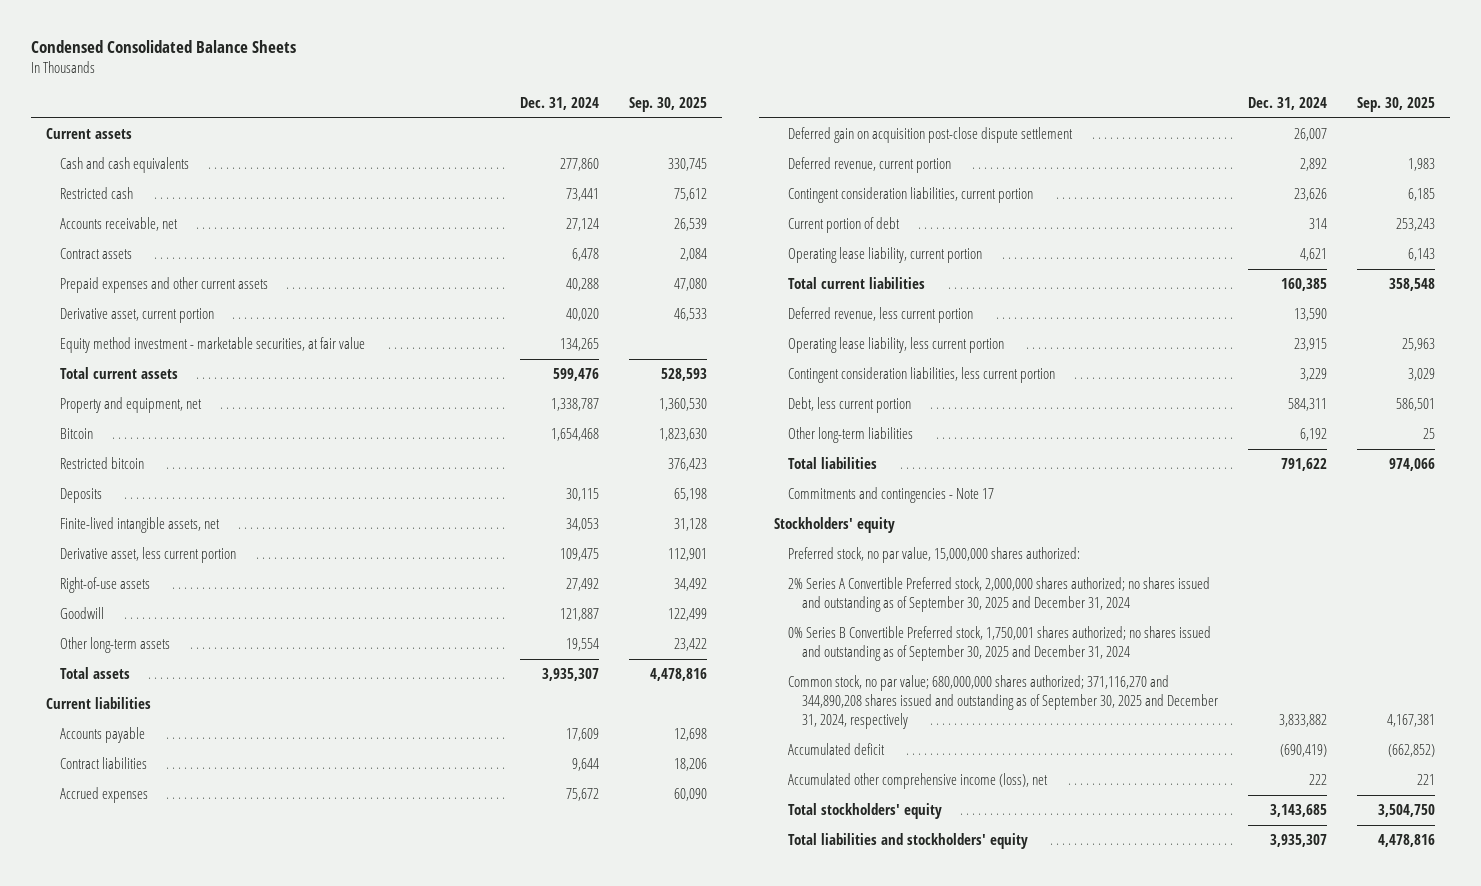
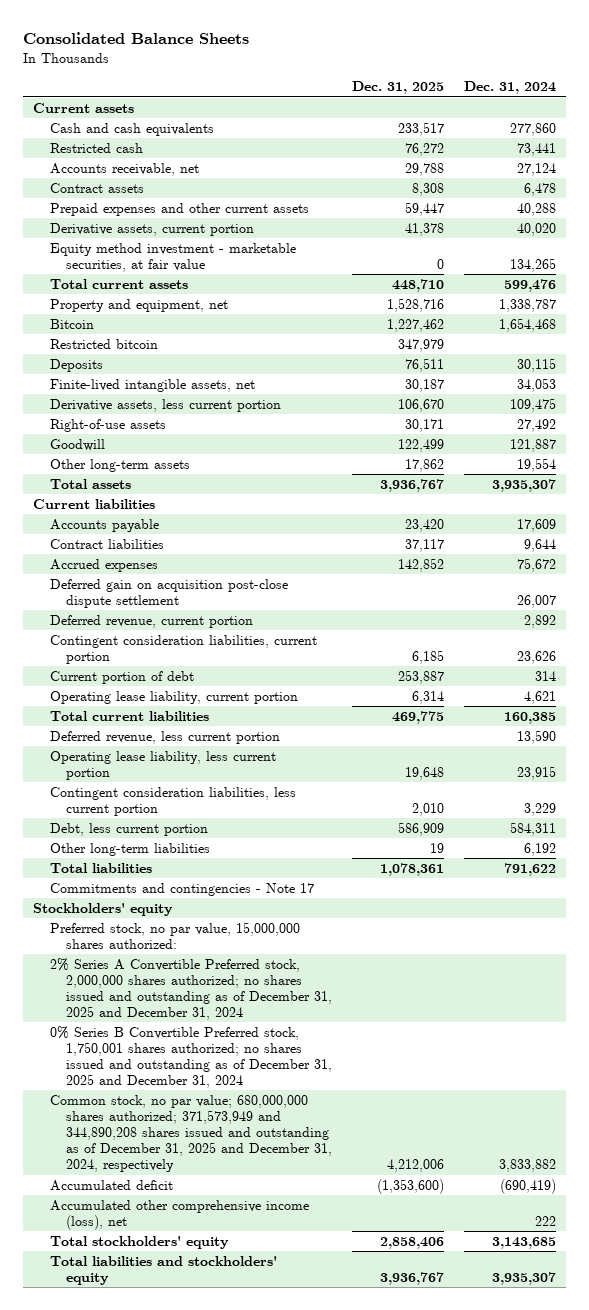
- Condensed Consolidated Balance Sheets
+ Consolidated Balance Sheets
- | Dec. 31, 2024 | Sep. 30, 2025
+ | Dec. 31, 2025 | Dec. 31, 2024
- Derivative asset, current portion | 40,020 | 46,533
+ Derivative assets, current portion | 41,378 | 40,020
- Derivative asset, less current portion | 109,475 | 112,901
+ Derivative assets, less current portion | 106,670 | 109,475
- 2% Series A Convertible Preferred stock, 2,000,000 shares authorized; no shares issued and outstanding as of September 30, 2025 and December 31, 2024
- 0% Series B Convertible Preferred stock, 1,750,001 shares authorized; no shares issued and outstanding as of September 30, 2025 and December 31, 2024
- Common stock, no par value; 680,000,000 shares authorized; 371,116,270 and 344,890,208 shares issued and outstanding as of September 30, 2025 and December 31, 2024, respectively | 3,833,882 | 4,167,381
+ 2% Series A Convertible Preferred stock, 2,000,000 shares authorized; no shares issued and outstanding as of December 31, 2025 and December 31, 2024
+ 0% Series B Convertible Preferred stock, 1,750,001 shares authorized; no shares issued and outstanding as of December 31, 2025 and December 31, 2024
+ Common stock, no par value; 680,000,000 shares authorized; 371,573,949 and 344,890,208 shares issued and outstanding as of December 31, 2025 and December 31, 2024, respectively | 4,212,006 | 3,833,882

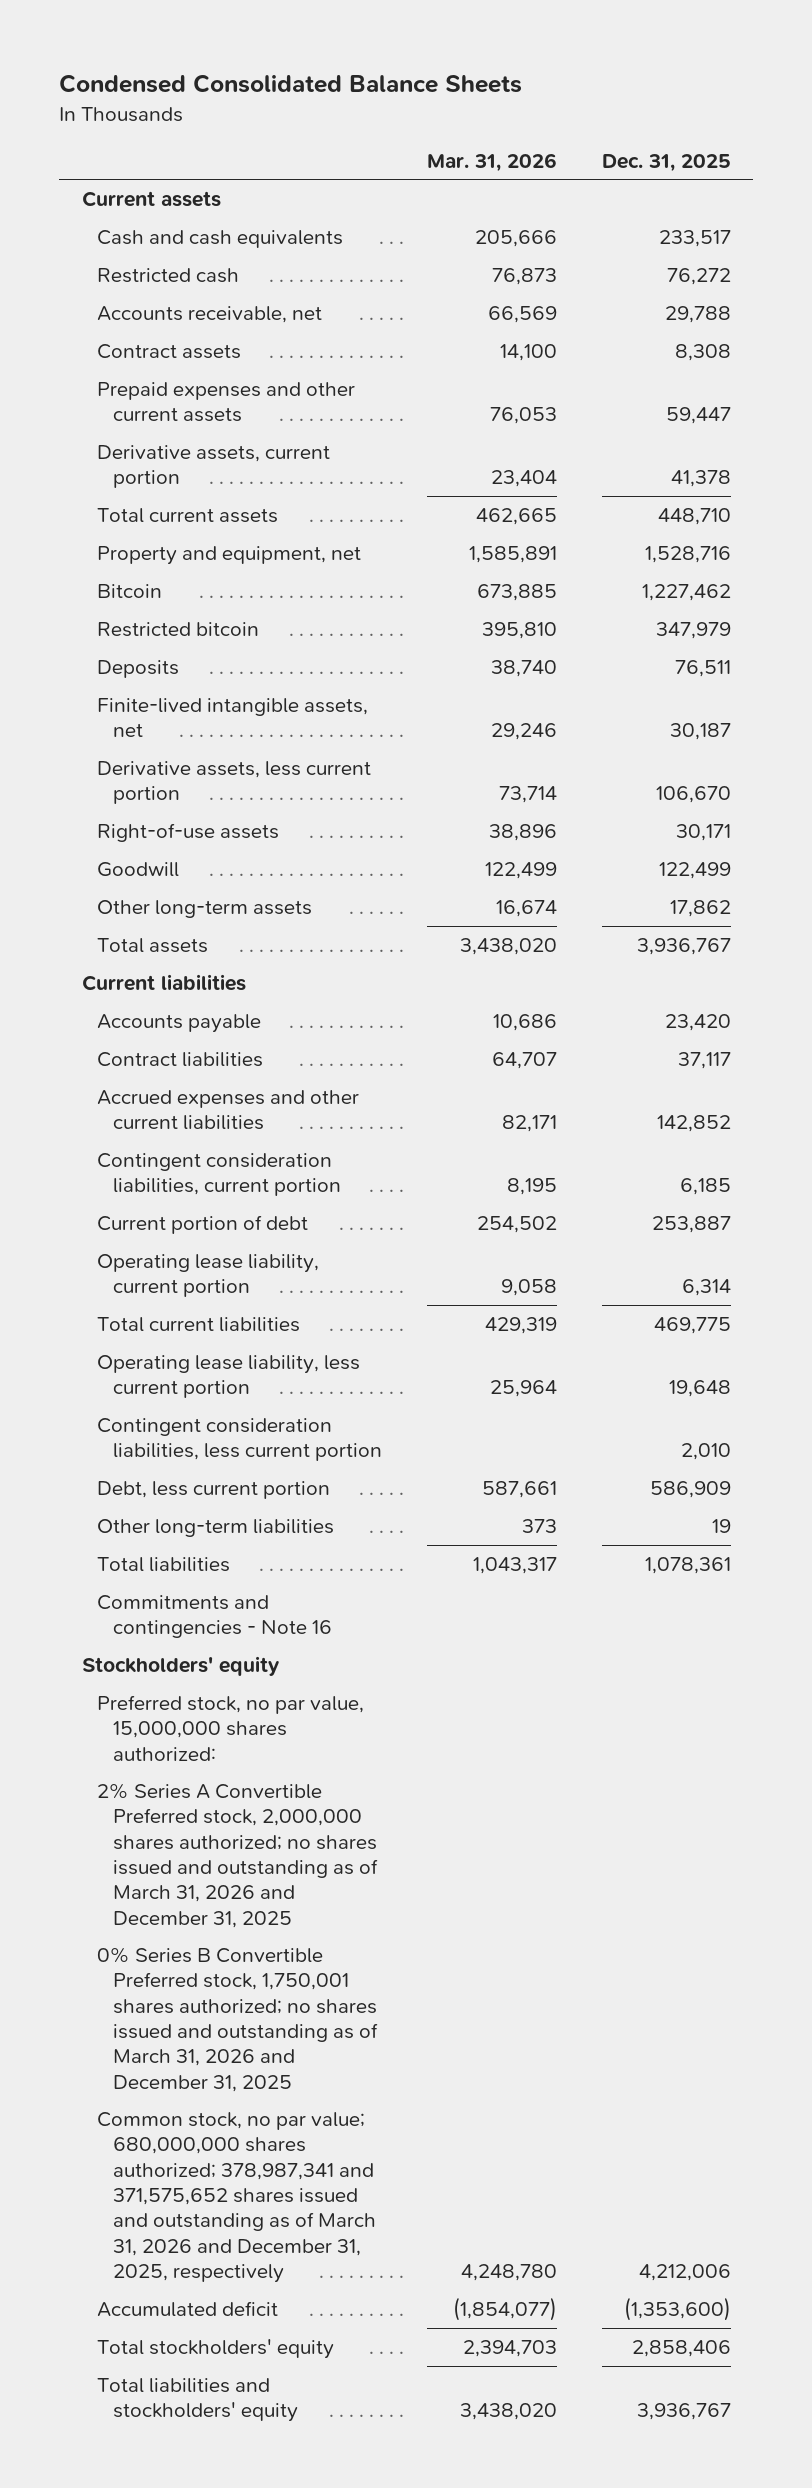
- Consolidated Balance Sheets
+ Condensed Consolidated Balance Sheets
- | Dec. 31, 2025 | Dec. 31, 2024
+ | Mar. 31, 2026 | Dec. 31, 2025
- Equity method investment - marketable securities, at fair value | 0 | 134,265
- Accrued expenses | 142,852 | 75,672
- Deferred gain on acquisition post-close dispute settlement | | 26,007
- Deferred revenue, current portion | | 2,892
+ Accrued expenses and other current liabilities | 82,171 | 142,852
- Deferred revenue, less current portion | | 13,590
- Commitments and contingencies - Note 17
+ Commitments and contingencies - Note 16
- 2% Series A Convertible Preferred stock, 2,000,000 shares authorized; no shares issued and outstanding as of December 31, 2025 and December 31, 2024
- 0% Series B Convertible Preferred stock, 1,750,001 shares authorized; no shares issued and outstanding as of December 31, 2025 and December 31, 2024
- Common stock, no par value; 680,000,000 shares authorized; 371,573,949 and 344,890,208 shares issued and outstanding as of December 31, 2025 and December 31, 2024, respectively | 4,212,006 | 3,833,882
+ 2% Series A Convertible Preferred stock, 2,000,000 shares authorized; no shares issued and outstanding as of March 31, 2026 and December 31, 2025
+ 0% Series B Convertible Preferred stock, 1,750,001 shares authorized; no shares issued and outstanding as of March 31, 2026 and December 31, 2025
+ Common stock, no par value; 680,000,000 shares authorized; 378,987,341 and 371,575,652 shares issued and outstanding as of March 31, 2026 and December 31, 2025, respectively | 4,248,780 | 4,212,006
- Accumulated other comprehensive income (loss), net | | 222

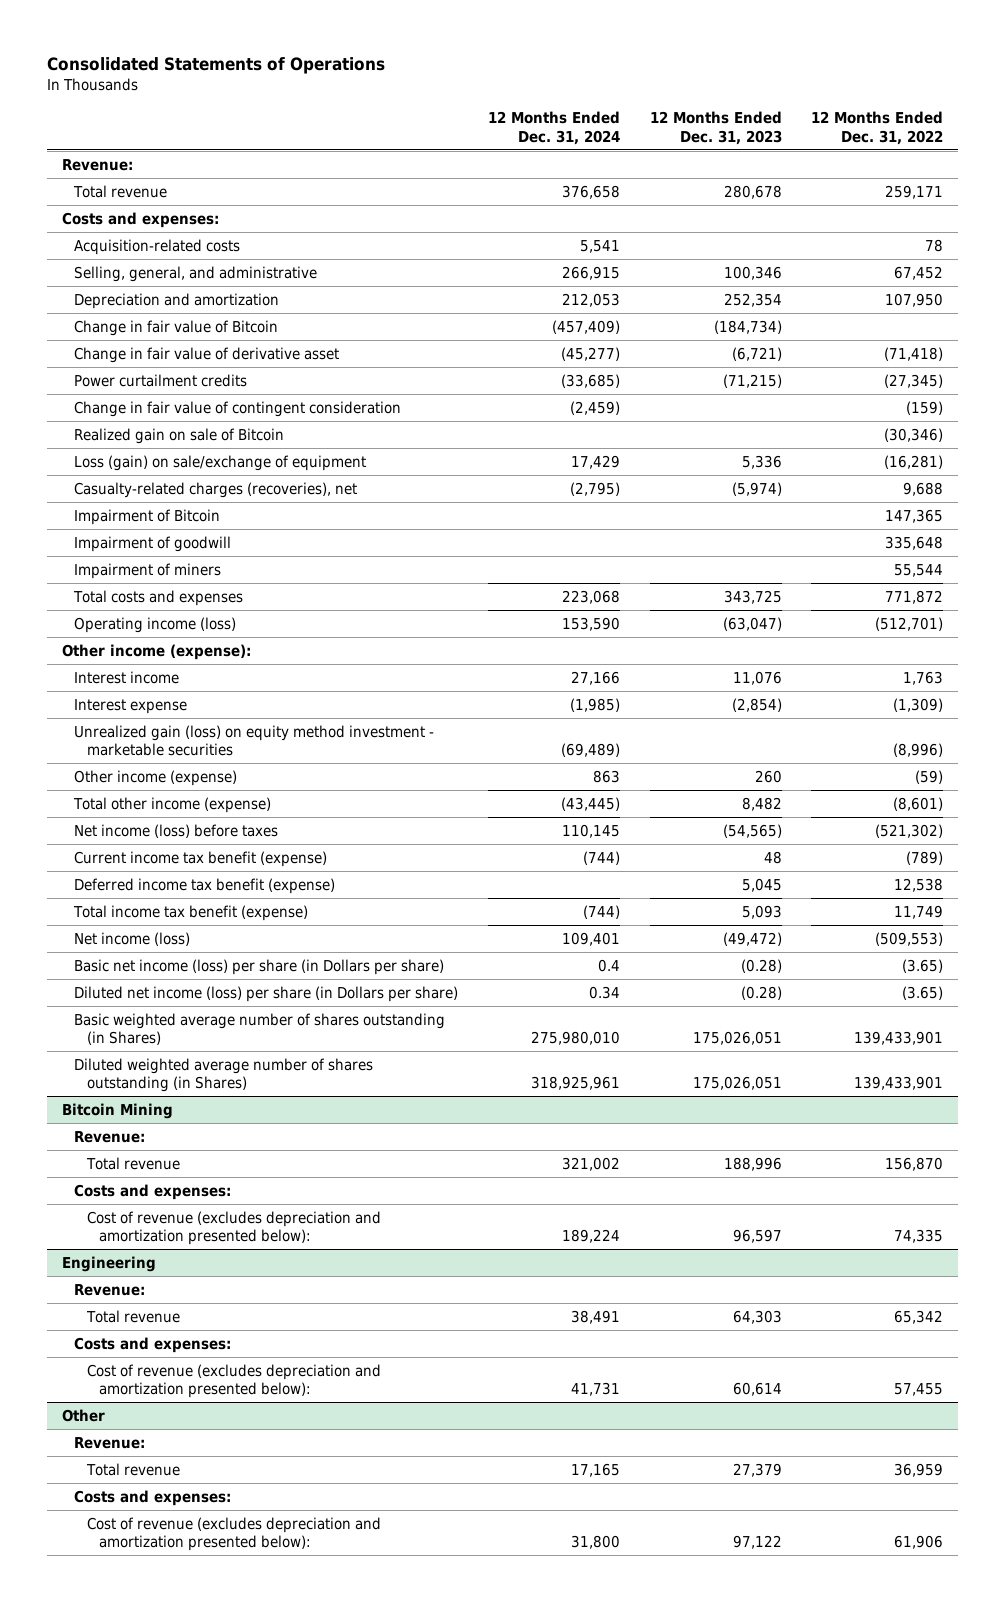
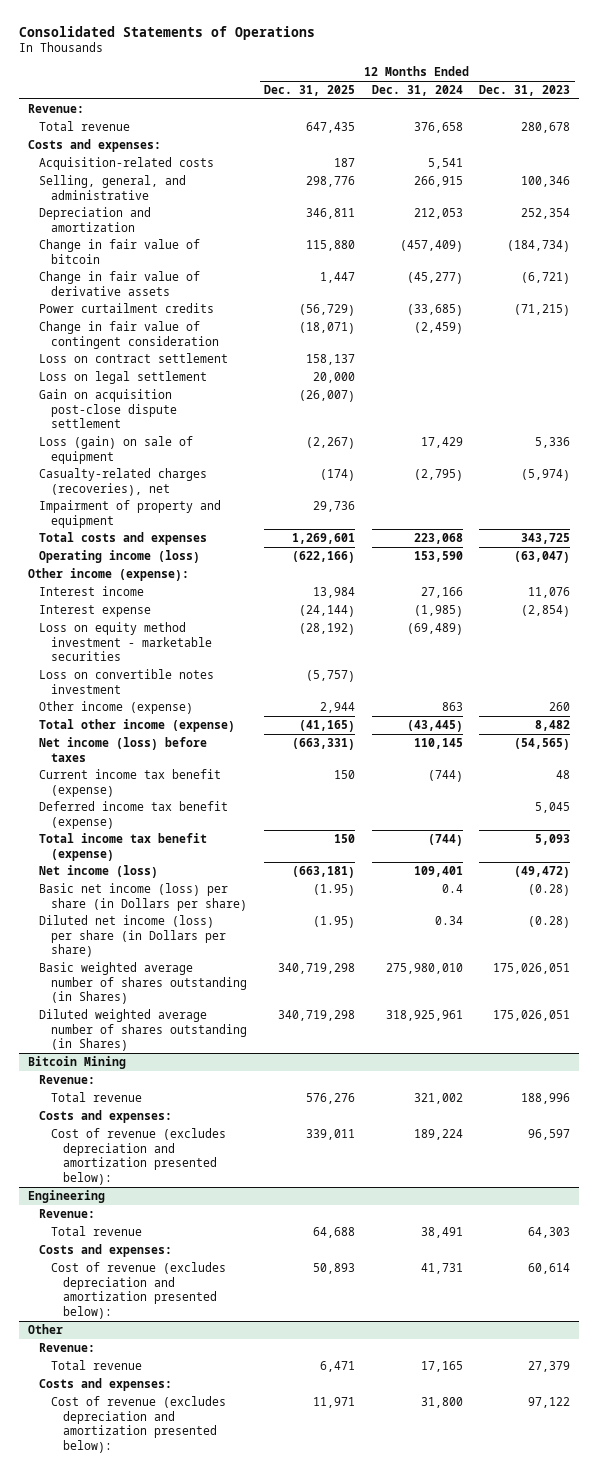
- | 12 Months Ended Dec. 31, 2024 | 12 Months Ended Dec. 31, 2023 | 12 Months Ended Dec. 31, 2022
+ | 12 Months Ended Dec. 31, 2025 | 12 Months Ended Dec. 31, 2024 | 12 Months Ended Dec. 31, 2023
- Change in fair value of Bitcoin | (457,409) | (184,734) |
- Change in fair value of derivative asset | (45,277) | (6,721) | (71,418)
+ Change in fair value of bitcoin | 115,880 | (457,409) | (184,734)
+ Change in fair value of derivative assets | 1,447 | (45,277) | (6,721)
- Realized gain on sale of Bitcoin | | | (30,346)
- Loss (gain) on sale/exchange of equipment | 17,429 | 5,336 | (16,281)
+ Loss on contract settlement | 158,137 | |
+ Loss on legal settlement | 20,000 | |
+ Gain on acquisition post-close dispute settlement | (26,007) | |
+ Loss (gain) on sale of equipment | (2,267) | 17,429 | 5,336
- Impairment of Bitcoin | | | 147,365
- Impairment of goodwill | | | 335,648
- Impairment of miners | | | 55,544
+ Impairment of property and equipment | 29,736 | |
- Unrealized gain (loss) on equity method investment - marketable securities | (69,489) | | (8,996)
+ Loss on equity method investment - marketable securities | (28,192) | (69,489) |
+ Loss on convertible notes investment | (5,757) | |

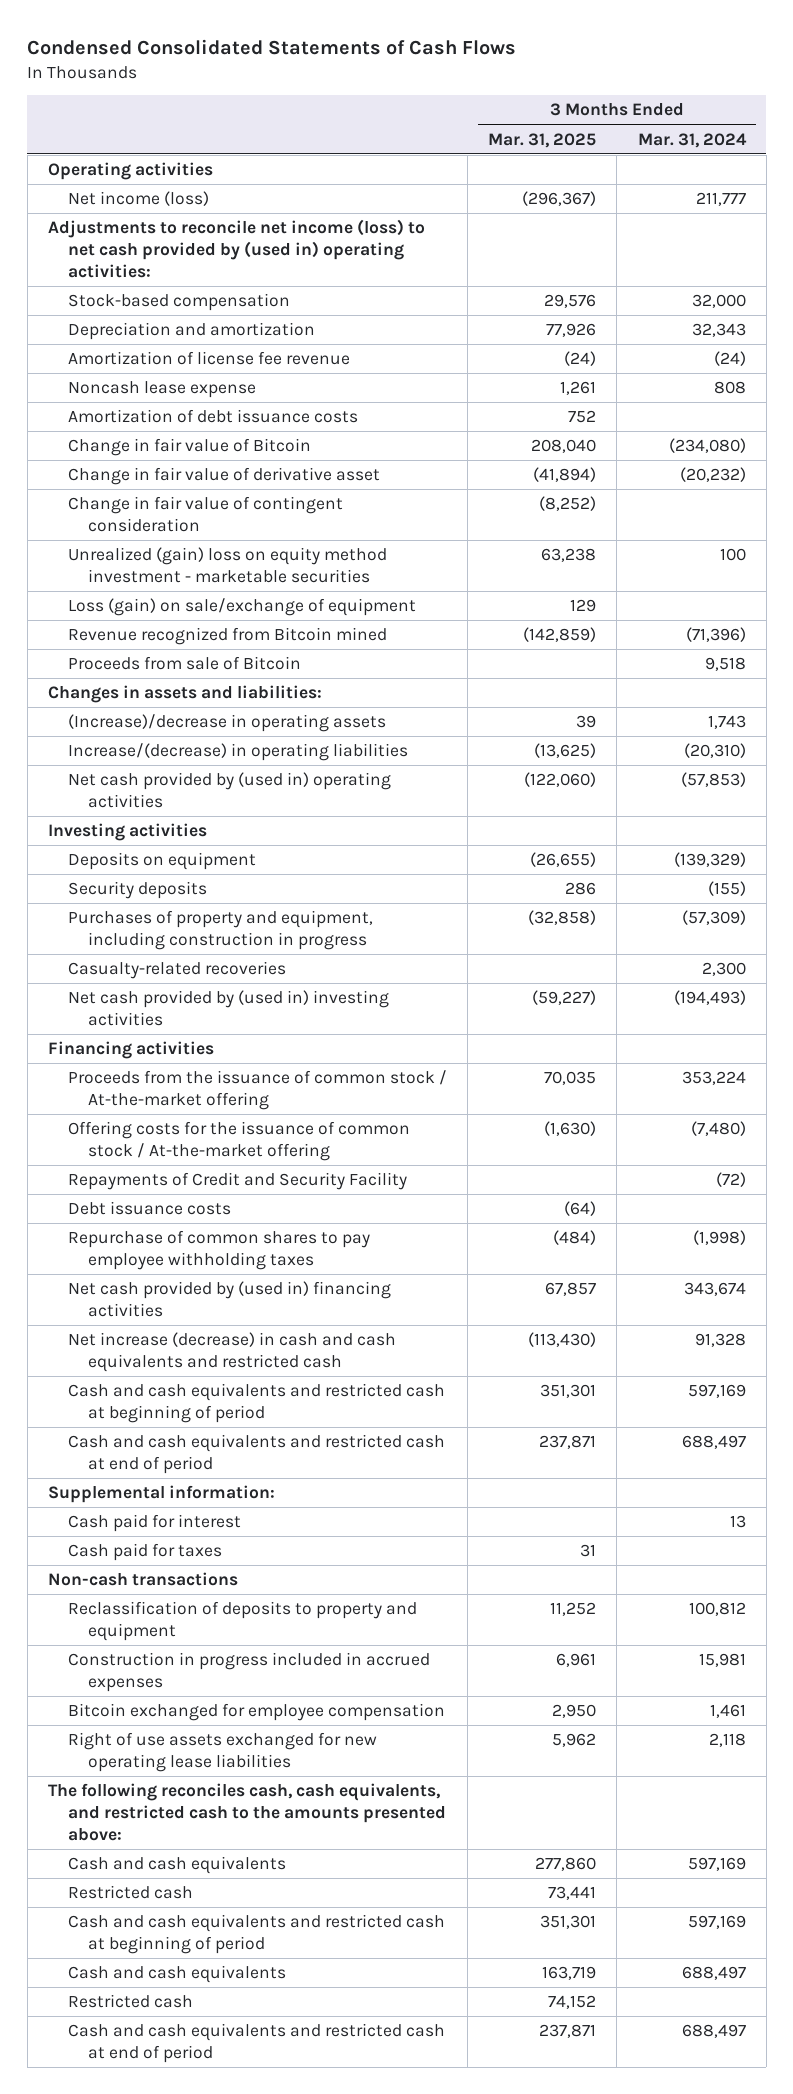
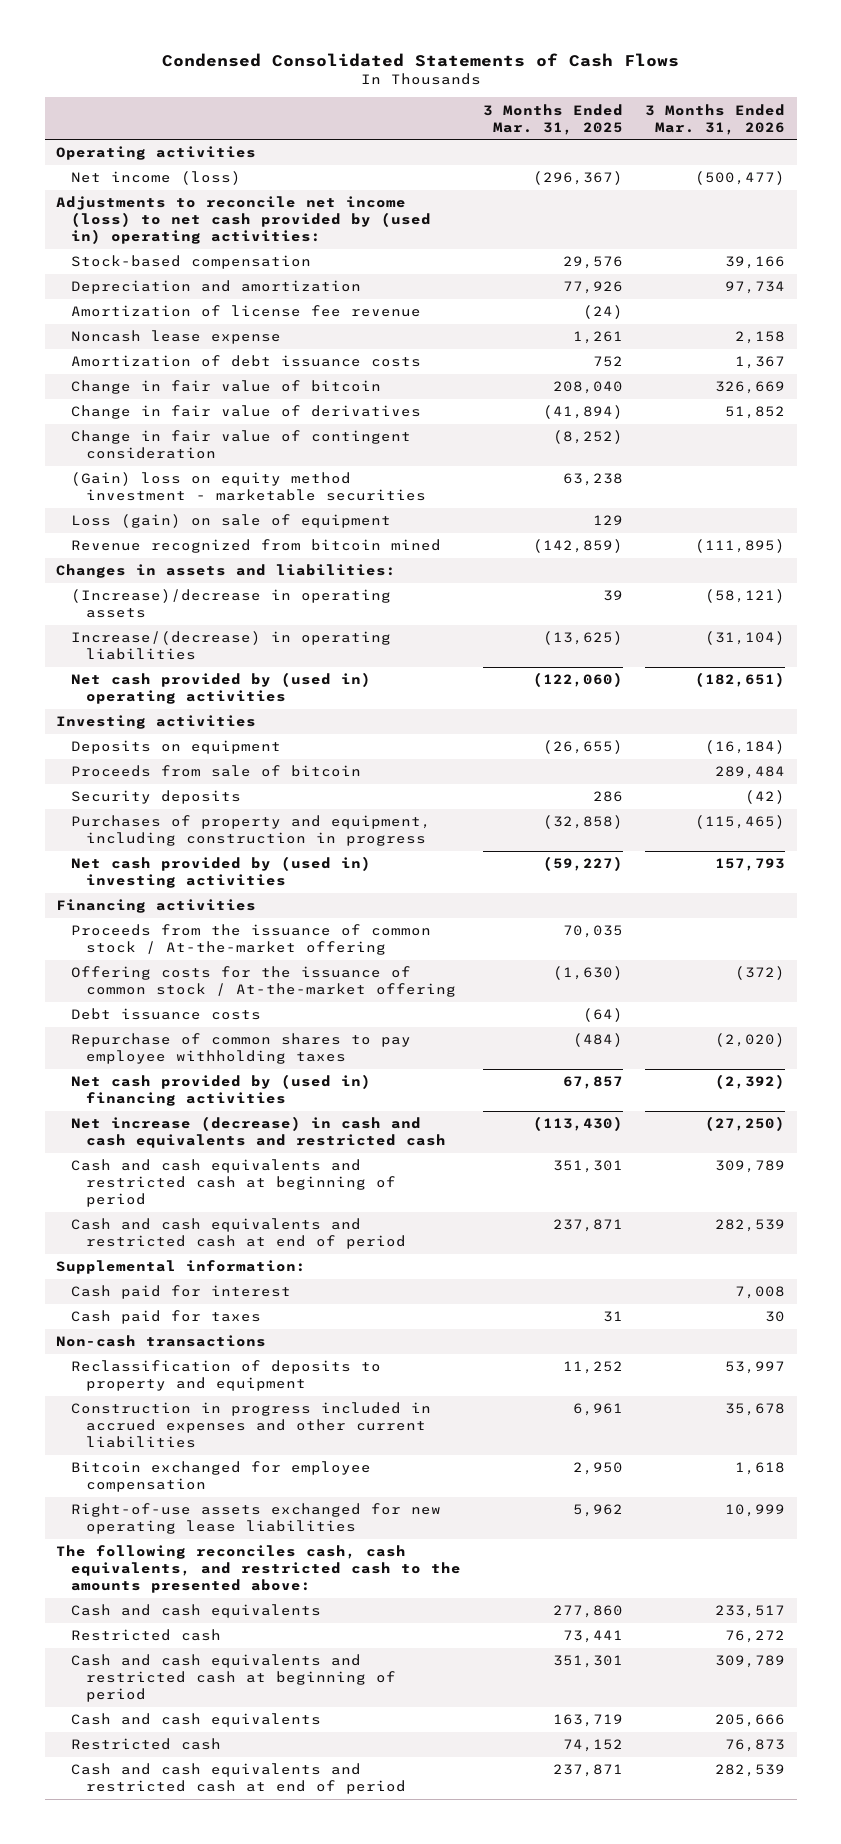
- | 3 Months Ended Mar. 31, 2025 | 3 Months Ended Mar. 31, 2024
+ | 3 Months Ended Mar. 31, 2025 | 3 Months Ended Mar. 31, 2026
- Change in fair value of Bitcoin | 208,040 | (234,080)
- Change in fair value of derivative asset | (41,894) | (20,232)
+ Change in fair value of bitcoin | 208,040 | 326,669
+ Change in fair value of derivatives | (41,894) | 51,852
- Unrealized (gain) loss on equity method investment - marketable securities | 63,238 | 100
- Loss (gain) on sale/exchange of equipment | 129 |
- Revenue recognized from Bitcoin mined | (142,859) | (71,396)
- Proceeds from sale of Bitcoin | | 9,518
+ (Gain) loss on equity method investment - marketable securities | 63,238 |
+ Loss (gain) on sale of equipment | 129 |
+ Revenue recognized from bitcoin mined | (142,859) | (111,895)
+ Proceeds from sale of bitcoin | | 289,484
- Casualty-related recoveries | | 2,300
- Repayments of Credit and Security Facility | | (72)
- Construction in progress included in accrued expenses | 6,961 | 15,981
+ Construction in progress included in accrued expenses and other current liabilities | 6,961 | 35,678
- Right of use assets exchanged for new operating lease liabilities | 5,962 | 2,118
+ Right-of-use assets exchanged for new operating lease liabilities | 5,962 | 10,999

